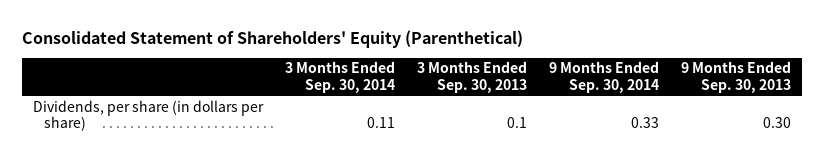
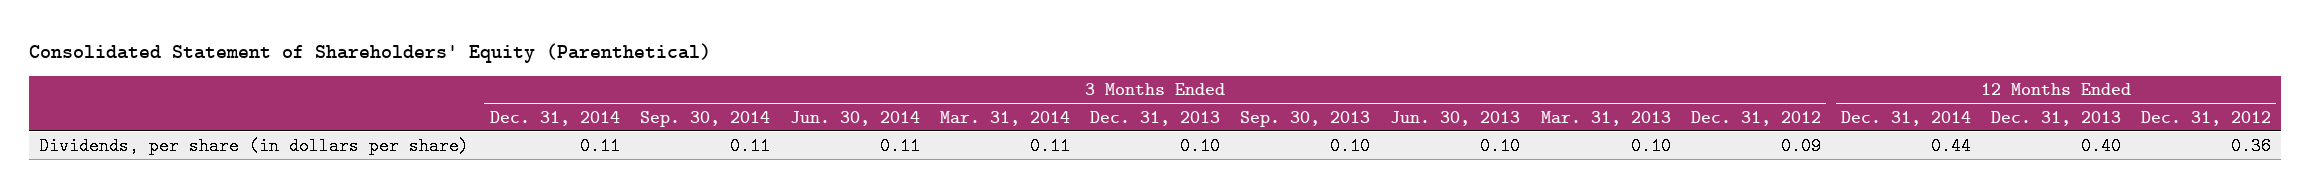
- | 3 Months Ended Sep. 30, 2014 | 3 Months Ended Sep. 30, 2013 | 9 Months Ended Sep. 30, 2014 | 9 Months Ended Sep. 30, 2013
+ | 3 Months Ended Dec. 31, 2014 | 3 Months Ended Sep. 30, 2014 | 3 Months Ended Jun. 30, 2014 | 3 Months Ended Mar. 31, 2014 | 3 Months Ended Dec. 31, 2013 | 3 Months Ended Sep. 30, 2013 | 3 Months Ended Jun. 30, 2013 | 3 Months Ended Mar. 31, 2013 | 3 Months Ended Dec. 31, 2012 | 12 Months Ended Dec. 31, 2014 | 12 Months Ended Dec. 31, 2013 | 12 Months Ended Dec. 31, 2012
- Dividends, per share (in dollars per share) | 0.11 | 0.1 | 0.33 | 0.30
+ Dividends, per share (in dollars per share) | 0.11 | 0.11 | 0.11 | 0.11 | 0.10 | 0.10 | 0.10 | 0.10 | 0.09 | 0.44 | 0.40 | 0.36

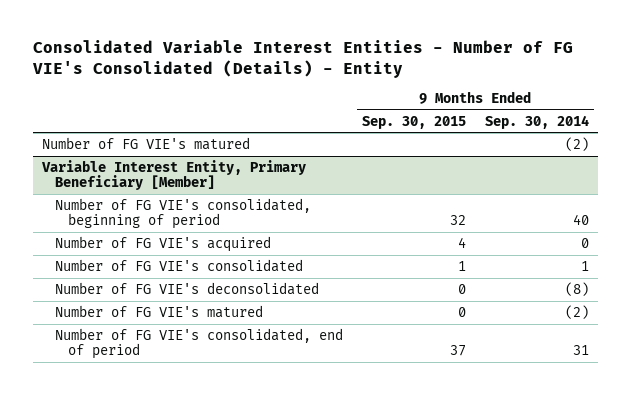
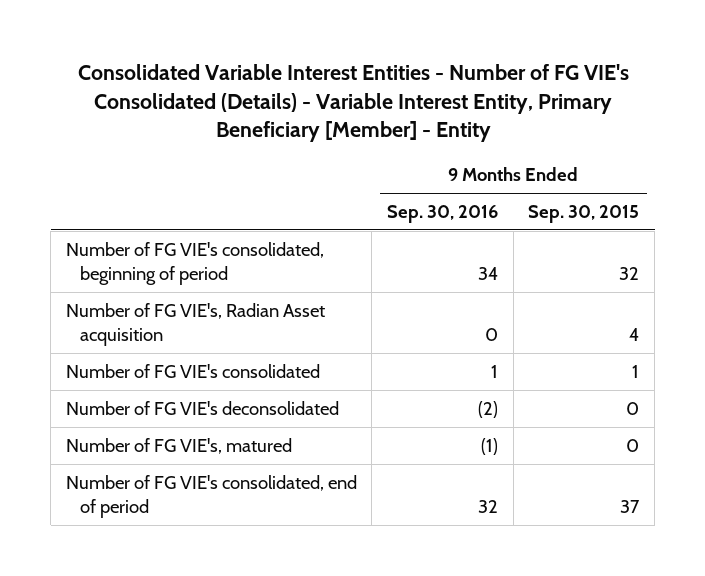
- Consolidated Variable Interest Entities - Number of FG VIE's Consolidated (Details) - Entity
+ Consolidated Variable Interest Entities - Number of FG VIE's Consolidated (Details) - Variable Interest Entity, Primary Beneficiary [Member] - Entity
- | 9 Months Ended Sep. 30, 2015 | 9 Months Ended Sep. 30, 2014
+ | 9 Months Ended Sep. 30, 2016 | 9 Months Ended Sep. 30, 2015
- Number of FG VIE's matured | | (2)
- Variable Interest Entity, Primary Beneficiary [Member]
- Number of FG VIE's acquired | 4 | 0
+ Number of FG VIE's, Radian Asset acquisition | 0 | 4
- Number of FG VIE's matured | 0 | (2)
+ Number of FG VIE's, matured | (1) | 0

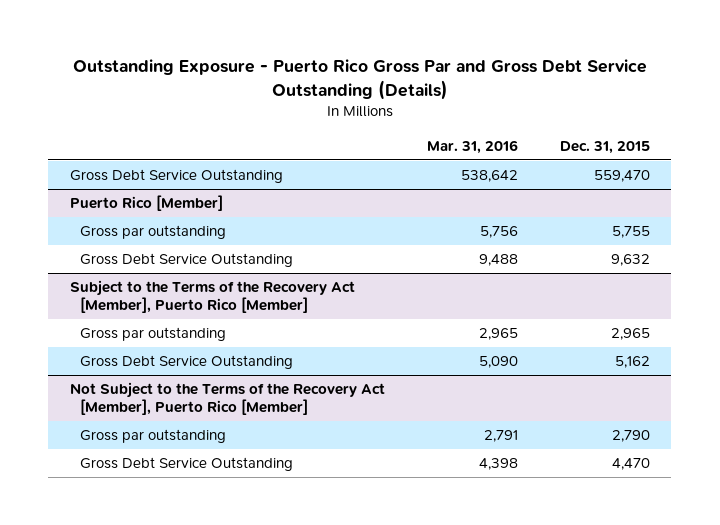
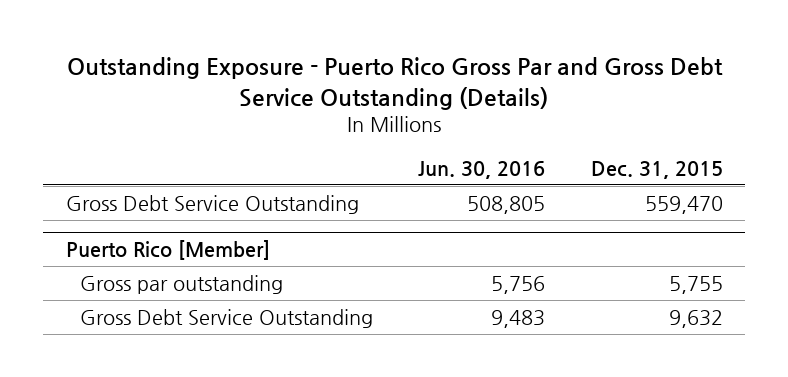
- | Mar. 31, 2016 | Dec. 31, 2015
+ | Jun. 30, 2016 | Dec. 31, 2015
- Subject to the Terms of the Recovery Act [Member], Puerto Rico [Member]
- Gross par outstanding | 2,965 | 2,965
- Gross Debt Service Outstanding | 5,090 | 5,162
- Not Subject to the Terms of the Recovery Act [Member], Puerto Rico [Member]
- Gross par outstanding | 2,791 | 2,790
- Gross Debt Service Outstanding | 4,398 | 4,470

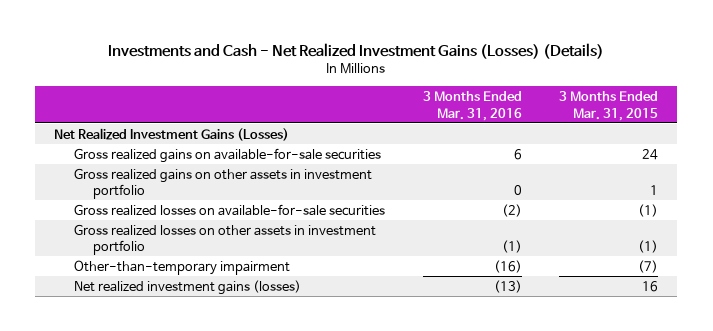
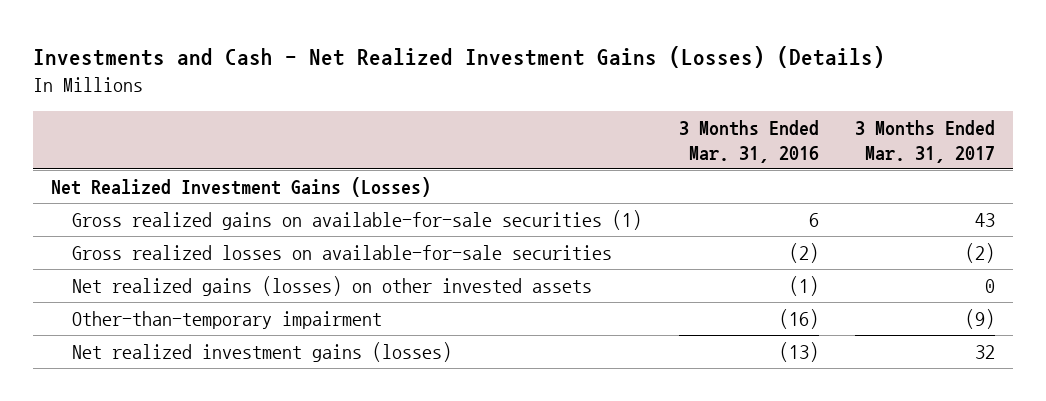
- | 3 Months Ended Mar. 31, 2016 | 3 Months Ended Mar. 31, 2015
+ | 3 Months Ended Mar. 31, 2016 | 3 Months Ended Mar. 31, 2017
- Gross realized gains on available-for-sale securities | 6 | 24
- Gross realized gains on other assets in investment portfolio | 0 | 1
+ Gross realized gains on available-for-sale securities (1) | 6 | 43
- Gross realized losses on other assets in investment portfolio | (1) | (1)
+ Net realized gains (losses) on other invested assets | (1) | 0

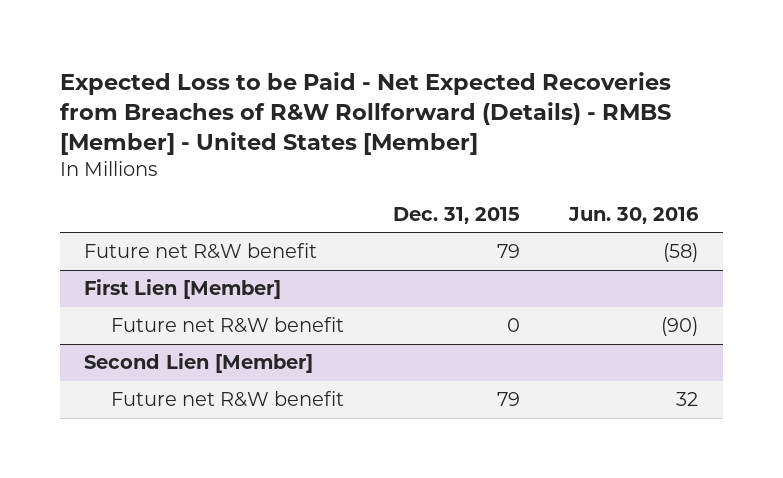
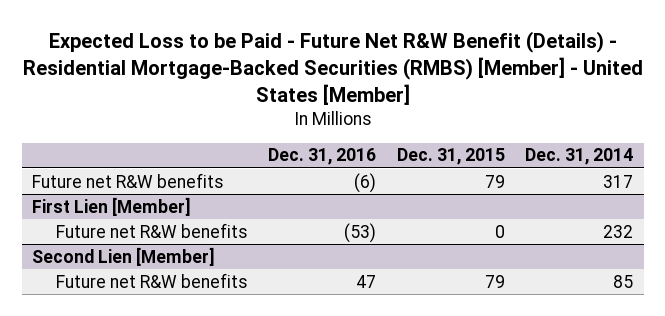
- Expected Loss to be Paid - Net Expected Recoveries from Breaches of R&W Rollforward (Details) - RMBS [Member] - United States [Member]
+ Expected Loss to be Paid - Future Net R&W Benefit (Details) - Residential Mortgage-Backed Securities (RMBS) [Member] - United States [Member]
- | Dec. 31, 2015 | Jun. 30, 2016
+ | Dec. 31, 2016 | Dec. 31, 2015 | Dec. 31, 2014
- Future net R&W benefit | 79 | (58)
+ Future net R&W benefits | (6) | 79 | 317
@ First Lien [Member]
- Future net R&W benefit | 0 | (90)
+ Future net R&W benefits | (53) | 0 | 232
@ Second Lien [Member]
- Future net R&W benefit | 79 | 32
+ Future net R&W benefits | 47 | 79 | 85

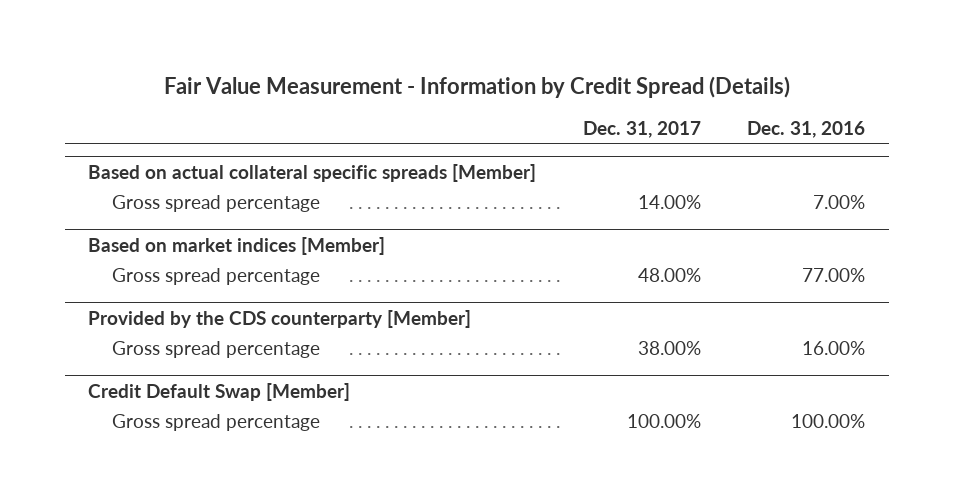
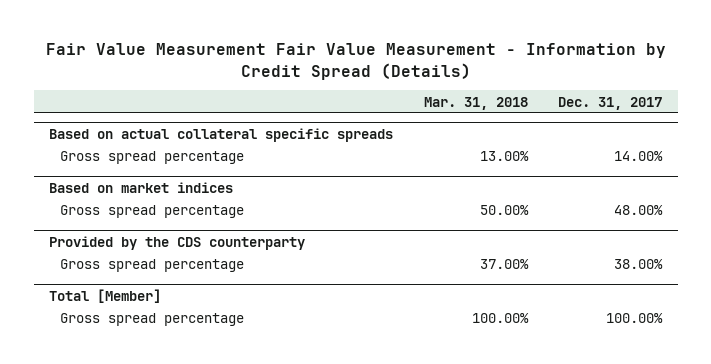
- Fair Value Measurement - Information by Credit Spread (Details)
+ Fair Value Measurement Fair Value Measurement - Information by Credit Spread (Details)
- | Dec. 31, 2017 | Dec. 31, 2016
+ | Mar. 31, 2018 | Dec. 31, 2017
- Based on actual collateral specific spreads [Member]
+ Based on actual collateral specific spreads
- Based on market indices [Member]
+ Based on market indices
- Provided by the CDS counterparty [Member]
+ Provided by the CDS counterparty
- Credit Default Swap [Member]
+ Total [Member]

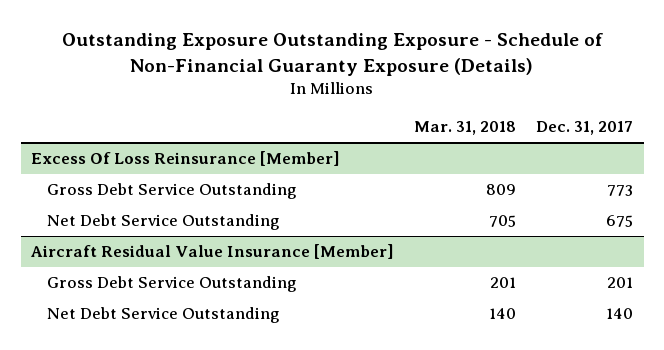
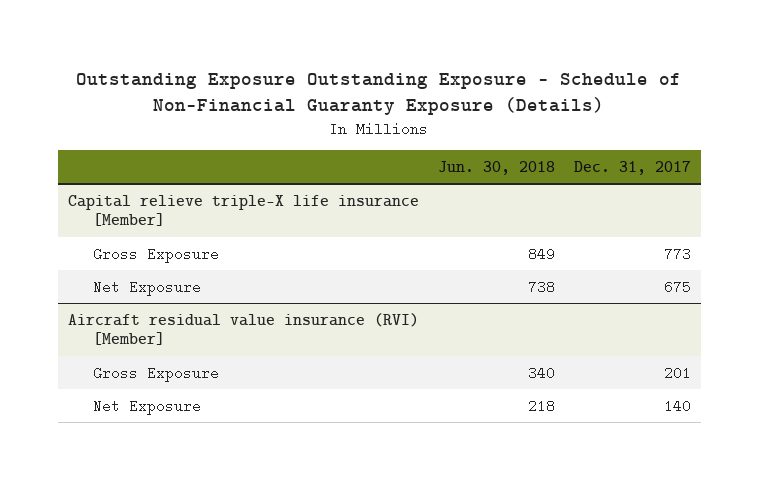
- | Mar. 31, 2018 | Dec. 31, 2017
+ | Jun. 30, 2018 | Dec. 31, 2017
- Excess Of Loss Reinsurance [Member]
- Gross Debt Service Outstanding | 809 | 773
- Net Debt Service Outstanding | 705 | 675
- Aircraft Residual Value Insurance [Member]
- Gross Debt Service Outstanding | 201 | 201
- Net Debt Service Outstanding | 140 | 140
+ Capital relieve triple-X life insurance [Member]
+ Gross Exposure | 849 | 773
+ Net Exposure | 738 | 675
+ Aircraft residual value insurance (RVI) [Member]
+ Gross Exposure | 340 | 201
+ Net Exposure | 218 | 140

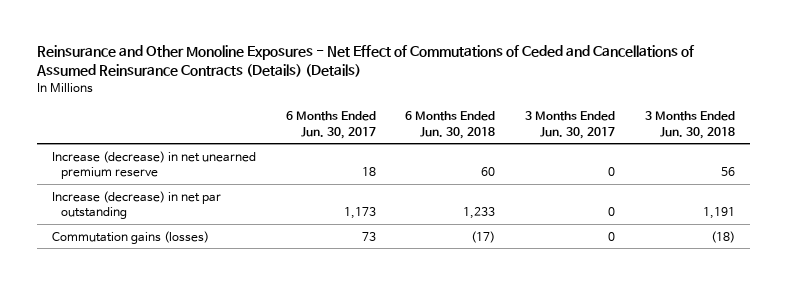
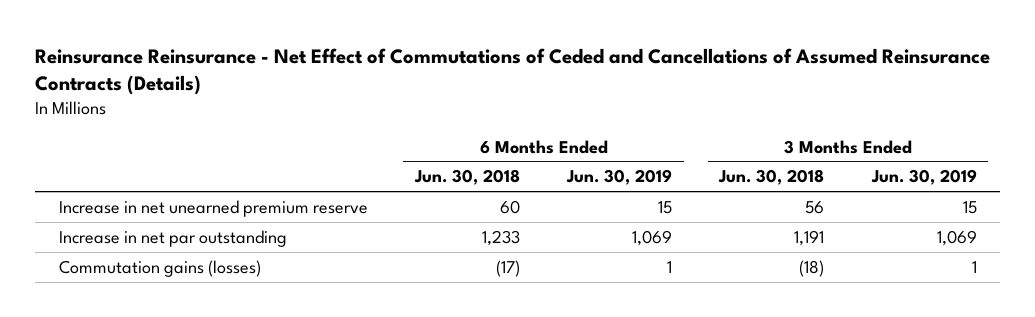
- Reinsurance and Other Monoline Exposures - Net Effect of Commutations of Ceded and Cancellations of Assumed Reinsurance Contracts (Details) (Details)
+ Reinsurance Reinsurance - Net Effect of Commutations of Ceded and Cancellations of Assumed Reinsurance Contracts (Details)
- | 6 Months Ended Jun. 30, 2017 | 6 Months Ended Jun. 30, 2018 | 3 Months Ended Jun. 30, 2017 | 3 Months Ended Jun. 30, 2018
+ | 6 Months Ended Jun. 30, 2018 | 6 Months Ended Jun. 30, 2019 | 3 Months Ended Jun. 30, 2018 | 3 Months Ended Jun. 30, 2019
- Increase (decrease) in net unearned premium reserve | 18 | 60 | 0 | 56
- Increase (decrease) in net par outstanding | 1,173 | 1,233 | 0 | 1,191
+ Increase in net unearned premium reserve | 60 | 15 | 56 | 15
+ Increase in net par outstanding | 1,233 | 1,069 | 1,191 | 1,069

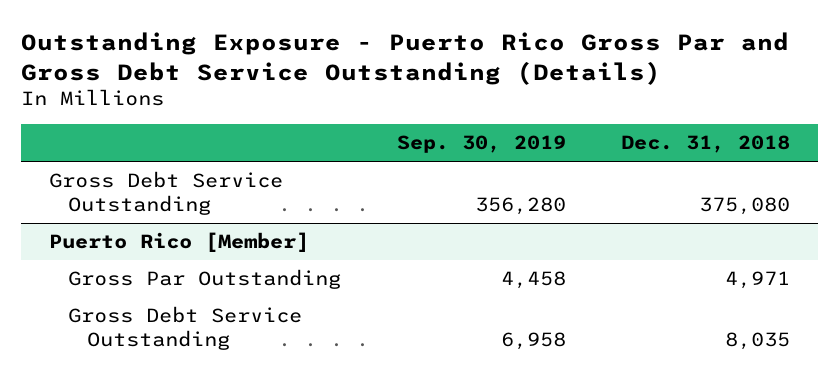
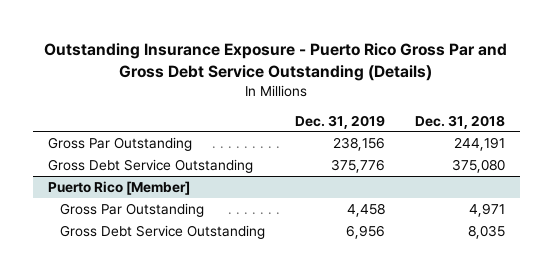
- Outstanding Exposure - Puerto Rico Gross Par and Gross Debt Service Outstanding (Details)
+ Outstanding Insurance Exposure - Puerto Rico Gross Par and Gross Debt Service Outstanding (Details)
- | Sep. 30, 2019 | Dec. 31, 2018
+ | Dec. 31, 2019 | Dec. 31, 2018
+ Gross Par Outstanding | 238,156 | 244,191

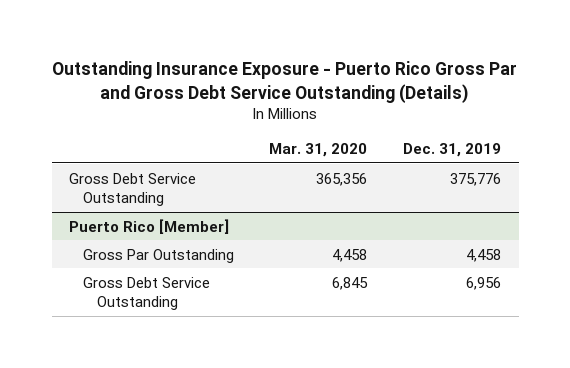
- | Dec. 31, 2019 | Dec. 31, 2018
+ | Mar. 31, 2020 | Dec. 31, 2019
- Gross Par Outstanding | 238,156 | 244,191

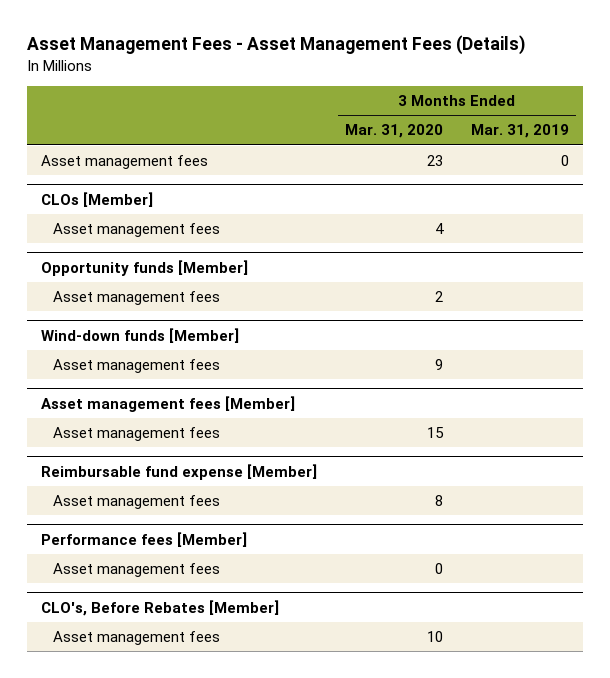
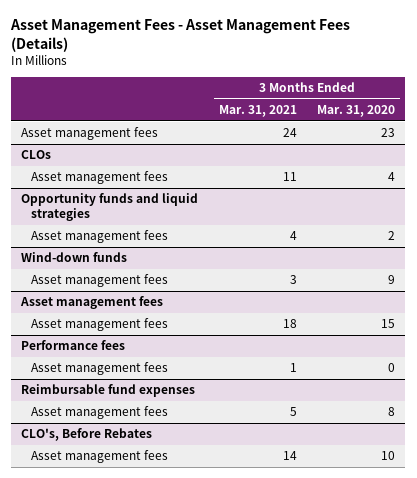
- | 3 Months Ended Mar. 31, 2020 | 3 Months Ended Mar. 31, 2019
+ | 3 Months Ended Mar. 31, 2021 | 3 Months Ended Mar. 31, 2020
- CLOs [Member]
+ CLOs
- Opportunity funds [Member]
+ Opportunity funds and liquid strategies
- Wind-down funds [Member]
+ Wind-down funds
- Asset management fees [Member]
+ Asset management fees
- Reimbursable fund expense [Member]
- Asset management fees | 8 |
- Performance fees [Member]
+ Performance fees
- CLO's, Before Rebates [Member]
+ Reimbursable fund expenses
+ Asset management fees | 5 | 8
+ CLO's, Before Rebates

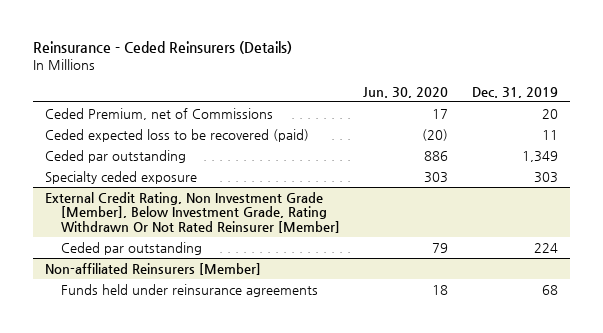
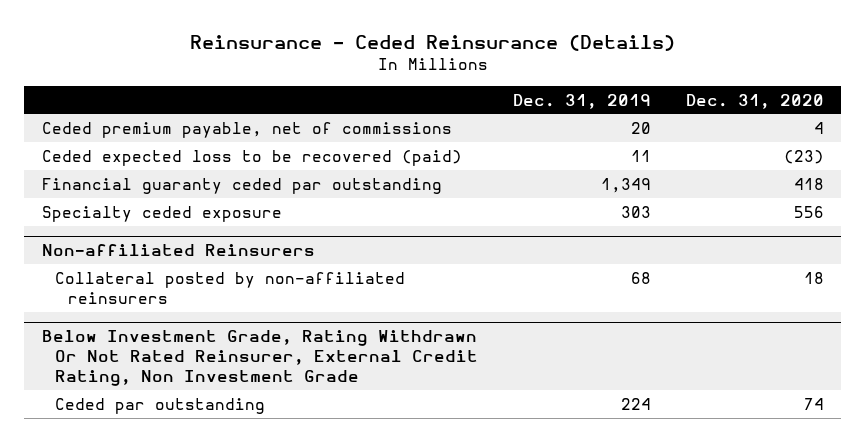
- Reinsurance - Ceded Reinsurers (Details)
+ Reinsurance - Ceded Reinsurance (Details)
- | Jun. 30, 2020 | Dec. 31, 2019
+ | Dec. 31, 2019 | Dec. 31, 2020
- Ceded Premium, net of Commissions | 17 | 20
+ Ceded premium payable, net of commissions | 20 | 4
- Ceded par outstanding | 886 | 1,349
+ Financial guaranty ceded par outstanding | 1,349 | 418
- External Credit Rating, Non Investment Grade [Member], Below Investment Grade, Rating Withdrawn Or Not Rated Reinsurer [Member]
+ Non-affiliated Reinsurers
+ Collateral posted by non-affiliated reinsurers | 68 | 18
+ Below Investment Grade, Rating Withdrawn Or Not Rated Reinsurer, External Credit Rating, Non Investment Grade
- Non-affiliated Reinsurers [Member]
- Funds held under reinsurance agreements | 18 | 68

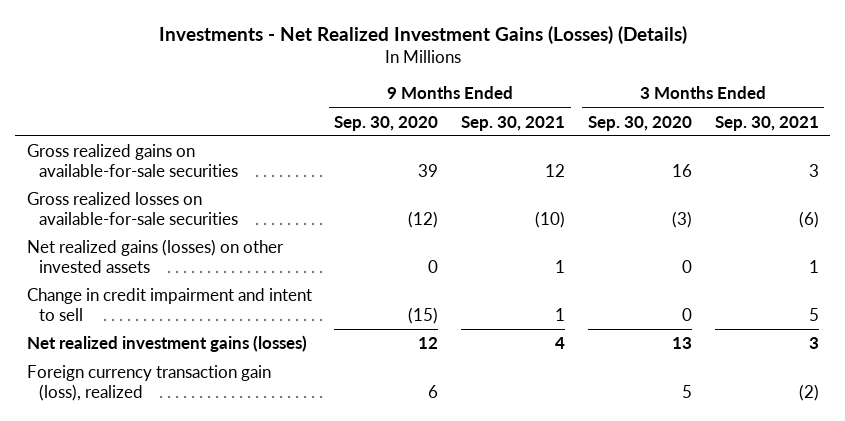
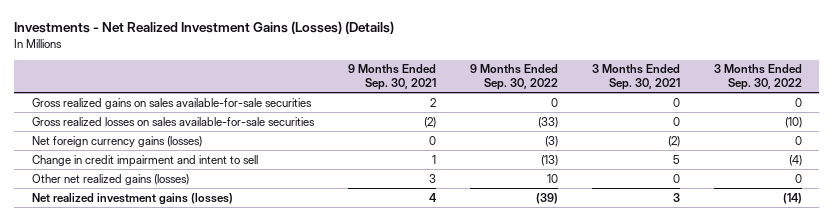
- | 9 Months Ended Sep. 30, 2020 | 9 Months Ended Sep. 30, 2021 | 3 Months Ended Sep. 30, 2020 | 3 Months Ended Sep. 30, 2021
+ | 9 Months Ended Sep. 30, 2021 | 9 Months Ended Sep. 30, 2022 | 3 Months Ended Sep. 30, 2021 | 3 Months Ended Sep. 30, 2022
- Gross realized gains on available-for-sale securities | 39 | 12 | 16 | 3
- Gross realized losses on available-for-sale securities | (12) | (10) | (3) | (6)
- Net realized gains (losses) on other invested assets | 0 | 1 | 0 | 1
+ Gross realized gains on sales available-for-sale securities | 2 | 0 | 0 | 0
+ Gross realized losses on sales available-for-sale securities | (2) | (33) | 0 | (10)
+ Net foreign currency gains (losses) | 0 | (3) | (2) | 0
+ Other net realized gains (losses) | 3 | 10 | 0 | 0
- Foreign currency transaction gain (loss), realized | 6 | | 5 | (2)

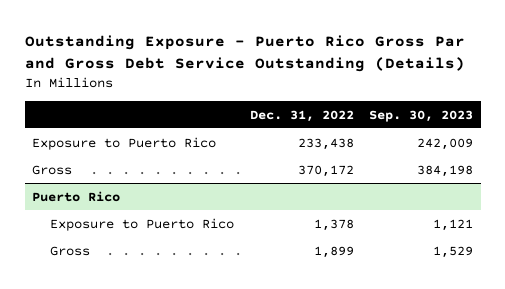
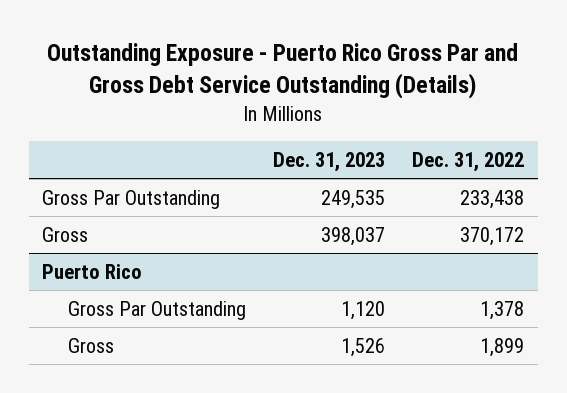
- | Dec. 31, 2022 | Sep. 30, 2023
+ | Dec. 31, 2023 | Dec. 31, 2022
- Exposure to Puerto Rico | 233,438 | 242,009
+ Gross Par Outstanding | 249,535 | 233,438
@ Puerto Rico
- Exposure to Puerto Rico | 1,378 | 1,121
+ Gross Par Outstanding | 1,120 | 1,378

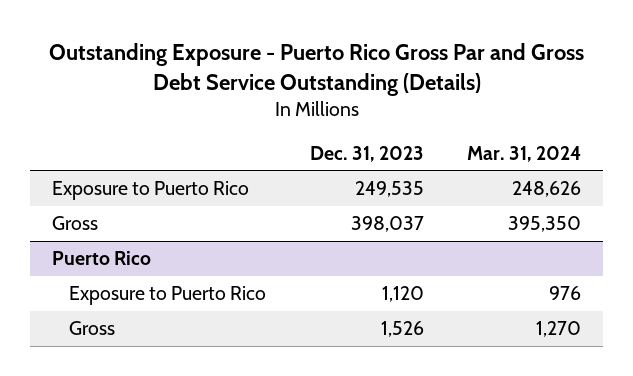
- | Dec. 31, 2023 | Dec. 31, 2022
+ | Dec. 31, 2023 | Mar. 31, 2024
- Gross Par Outstanding | 249,535 | 233,438
+ Exposure to Puerto Rico | 249,535 | 248,626
@ Puerto Rico
- Gross Par Outstanding | 1,120 | 1,378
+ Exposure to Puerto Rico | 1,120 | 976

